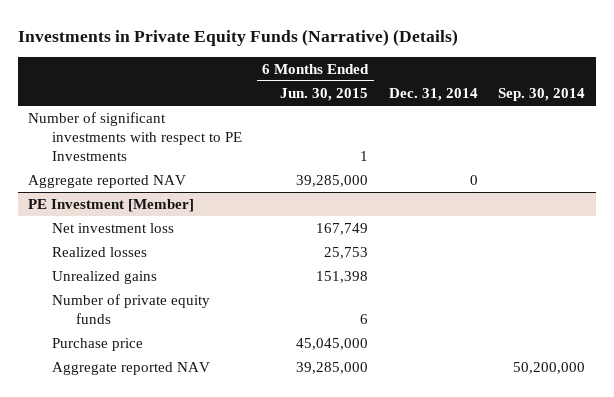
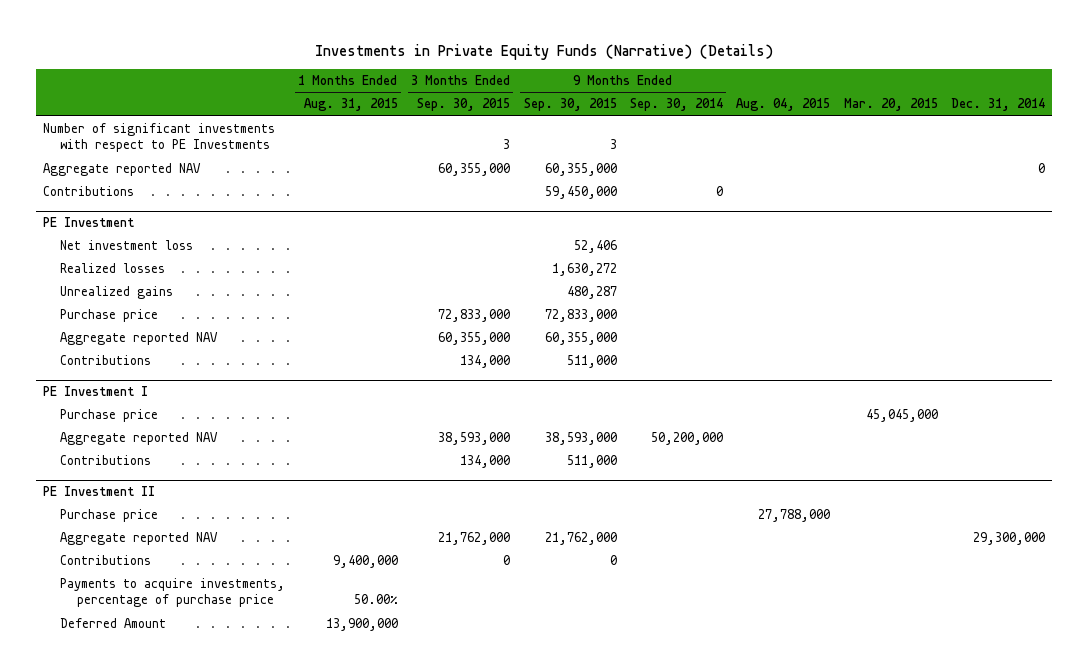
- | 6 Months Ended Jun. 30, 2015 | Dec. 31, 2014 | Sep. 30, 2014
+ | 1 Months Ended Aug. 31, 2015 | 3 Months Ended Sep. 30, 2015 | 9 Months Ended Sep. 30, 2015 | 9 Months Ended Sep. 30, 2014 | Aug. 04, 2015 | Mar. 20, 2015 | Dec. 31, 2014
- PE Investment [Member]
+ Contributions | | | 59,450,000 | 0 | | |
+ PE Investment
- Number of private equity funds | 6 | |
+ Contributions | | 134,000 | 511,000 | | | |
+ PE Investment I
+ Purchase price | | | | | | 45,045,000 |
+ Aggregate reported NAV | | 38,593,000 | 38,593,000 | 50,200,000 | | |
+ Contributions | | 134,000 | 511,000 | | | |
+ PE Investment II
+ Purchase price | | | | | 27,788,000 | |
+ Aggregate reported NAV | | 21,762,000 | 21,762,000 | | | | 29,300,000
+ Contributions | 9,400,000 | 0 | 0 | | | |
+ Payments to acquire investments, percentage of purchase price | 50.00% | | | | | |
+ Deferred Amount | 13,900,000 | | | | | |

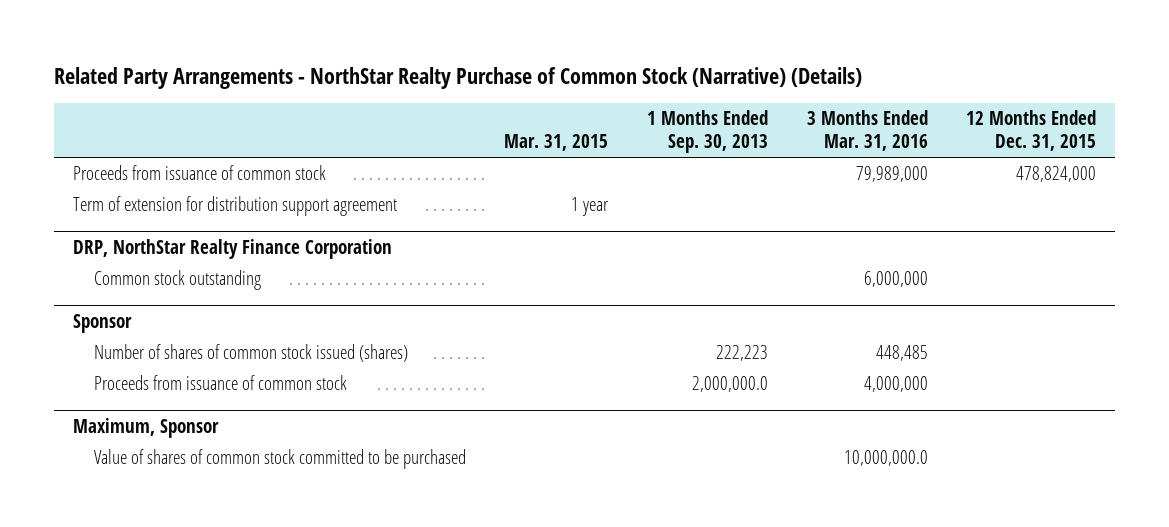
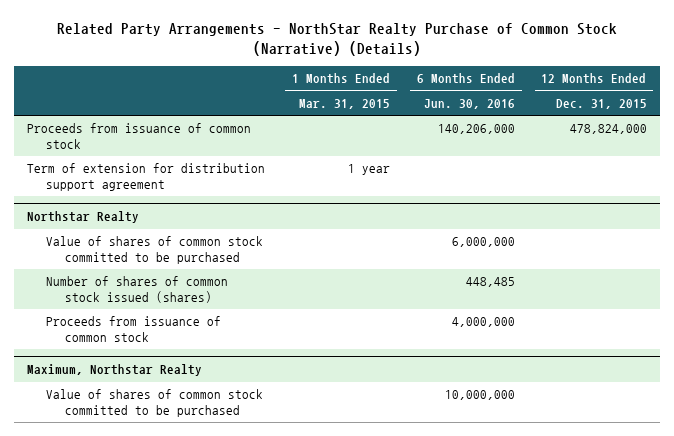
- | Mar. 31, 2015 | 1 Months Ended Sep. 30, 2013 | 3 Months Ended Mar. 31, 2016 | 12 Months Ended Dec. 31, 2015
+ | 1 Months Ended Mar. 31, 2015 | 6 Months Ended Jun. 30, 2016 | 12 Months Ended Dec. 31, 2015
- DRP, NorthStar Realty Finance Corporation
- Common stock outstanding | | | 6,000,000 |
- Sponsor
+ Northstar Realty
+ Value of shares of common stock committed to be purchased | | 6,000,000 |
- Maximum, Sponsor
- Value of shares of common stock committed to be purchased | | | 10,000,000.0 |
+ Maximum, Northstar Realty
+ Value of shares of common stock committed to be purchased | | 10,000,000 |

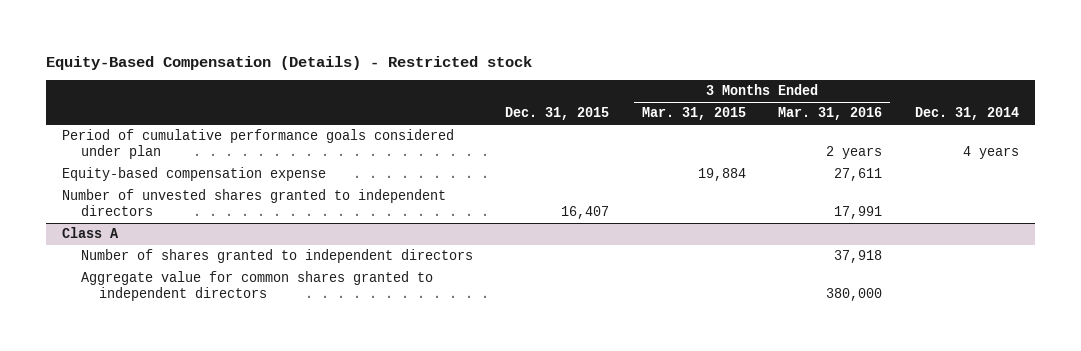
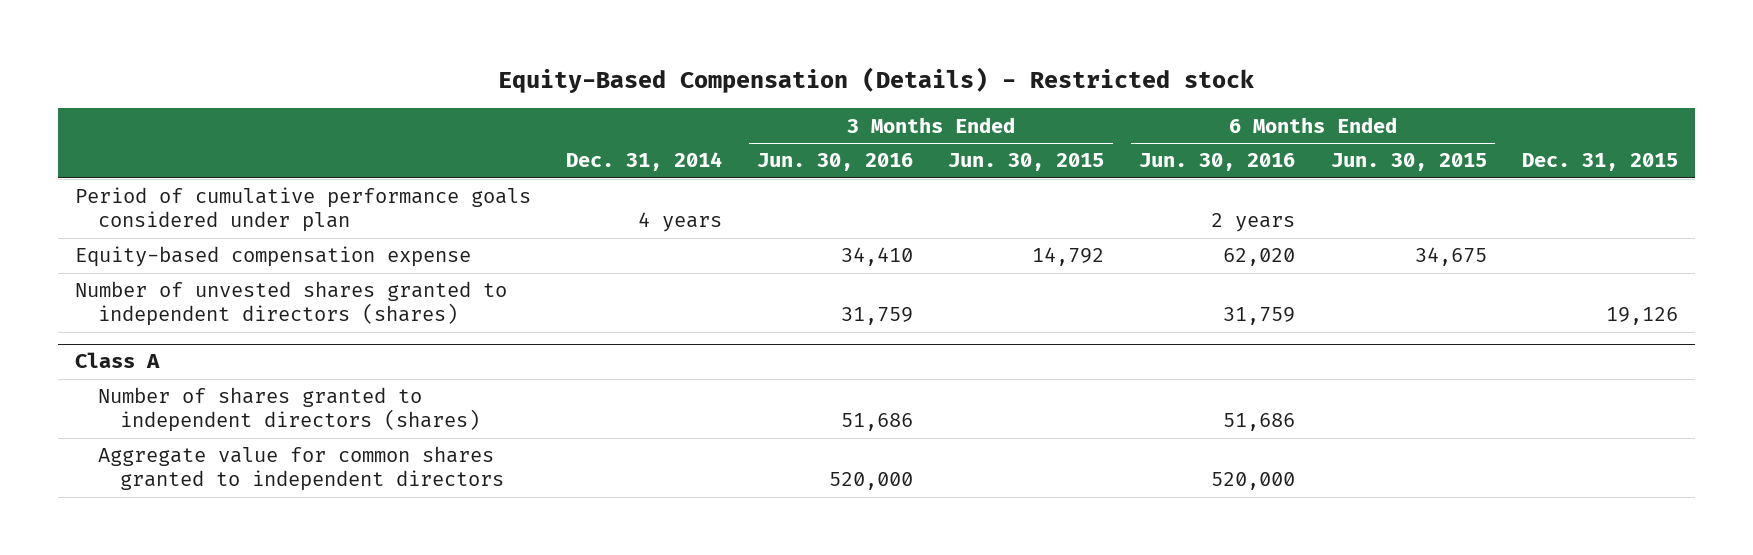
- | Dec. 31, 2015 | 3 Months Ended Mar. 31, 2015 | 3 Months Ended Mar. 31, 2016 | Dec. 31, 2014
+ | Dec. 31, 2014 | 3 Months Ended Jun. 30, 2016 | 3 Months Ended Jun. 30, 2015 | 6 Months Ended Jun. 30, 2016 | 6 Months Ended Jun. 30, 2015 | Dec. 31, 2015
- Number of unvested shares granted to independent directors | 16,407 | | 17,991 |
+ Number of unvested shares granted to independent directors (shares) | | 31,759 | | 31,759 | | 19,126
@ Class A
- Number of shares granted to independent directors | | | 37,918 |
+ Number of shares granted to independent directors (shares) | | 51,686 | | 51,686 | |

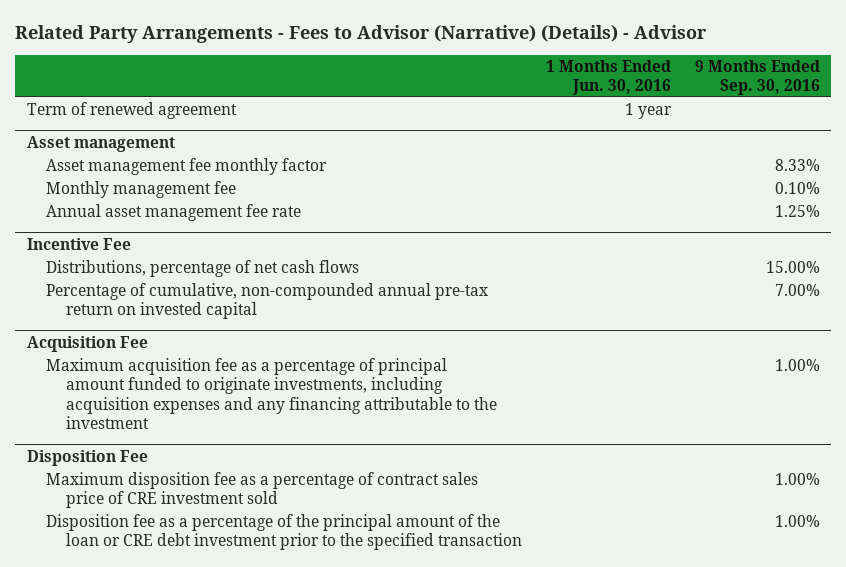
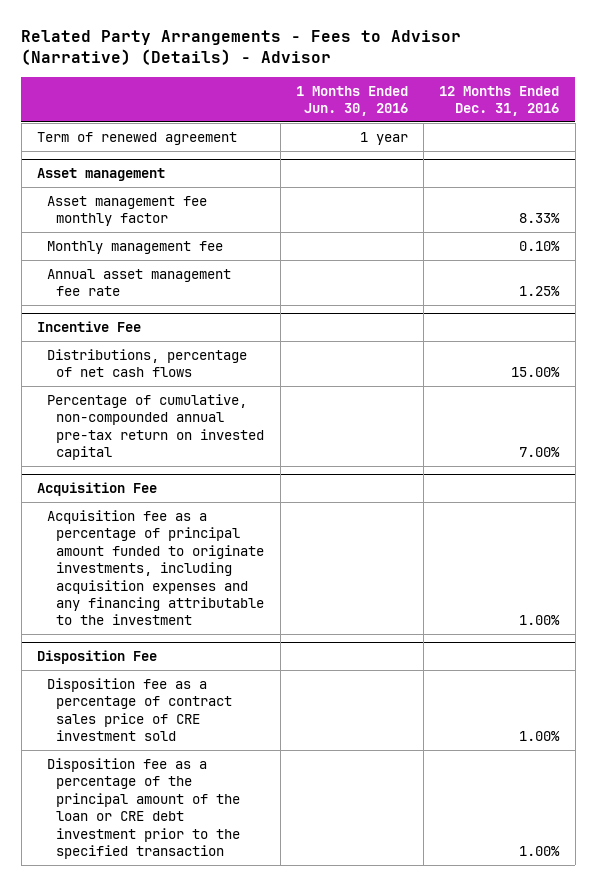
- | 1 Months Ended Jun. 30, 2016 | 9 Months Ended Sep. 30, 2016
+ | 1 Months Ended Jun. 30, 2016 | 12 Months Ended Dec. 31, 2016
@ Acquisition Fee
- Maximum acquisition fee as a percentage of principal amount funded to originate investments, including acquisition expenses and any financing attributable to the investment | | 1.00%
+ Acquisition fee as a percentage of principal amount funded to originate investments, including acquisition expenses and any financing attributable to the investment | | 1.00%
@ Disposition Fee
- Maximum disposition fee as a percentage of contract sales price of CRE investment sold | | 1.00%
+ Disposition fee as a percentage of contract sales price of CRE investment sold | | 1.00%

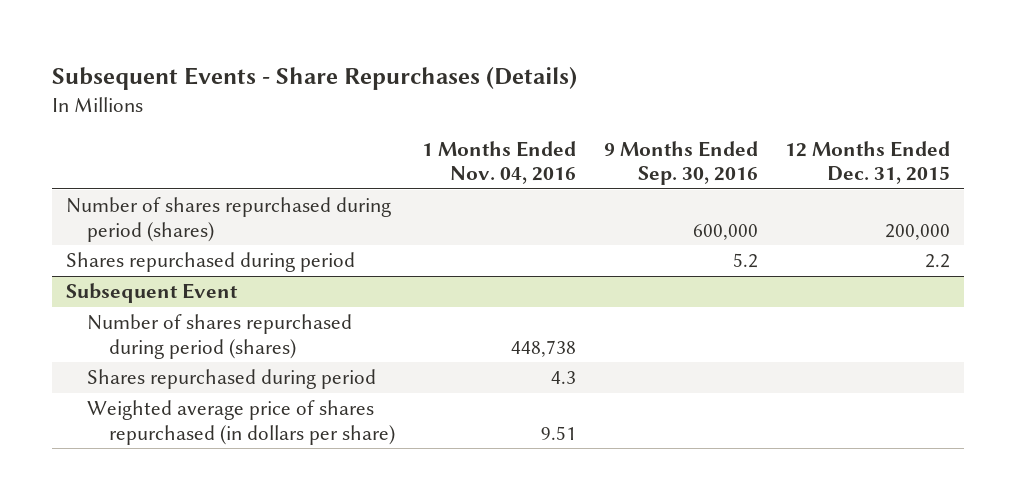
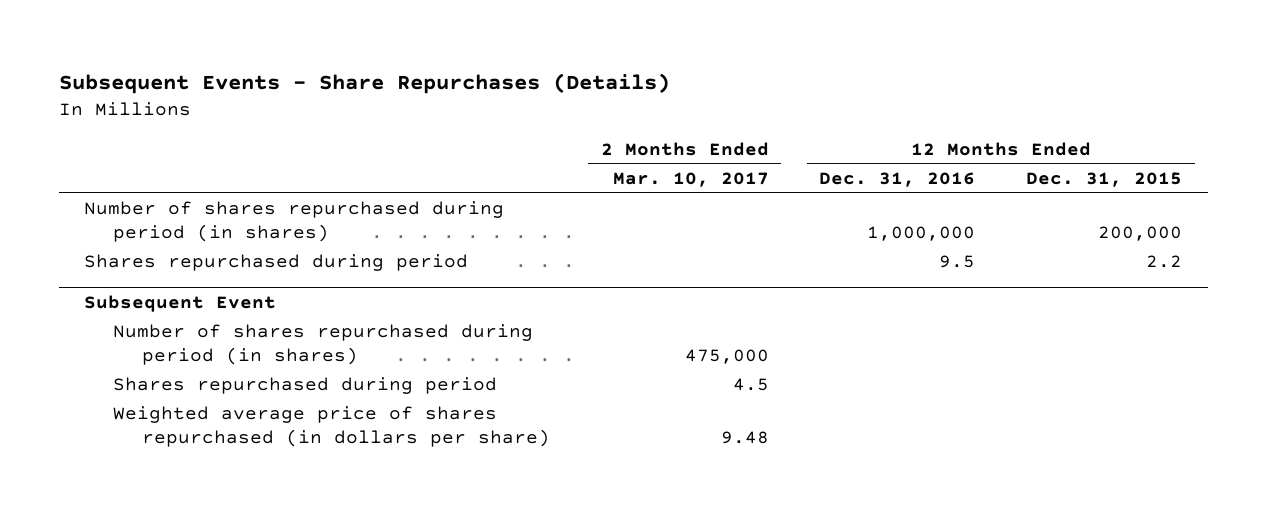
- | 1 Months Ended Nov. 04, 2016 | 9 Months Ended Sep. 30, 2016 | 12 Months Ended Dec. 31, 2015
+ | 2 Months Ended Mar. 10, 2017 | 12 Months Ended Dec. 31, 2016 | 12 Months Ended Dec. 31, 2015
- Number of shares repurchased during period (shares) | | 600,000 | 200,000
+ Number of shares repurchased during period (in shares) | | 1,000,000 | 200,000
@ Subsequent Event
- Number of shares repurchased during period (shares) | 448,738 | |
+ Number of shares repurchased during period (in shares) | 475,000 | |

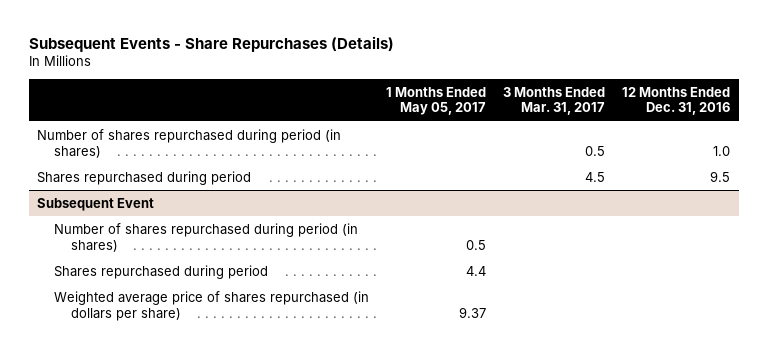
- | 2 Months Ended Mar. 10, 2017 | 12 Months Ended Dec. 31, 2016 | 12 Months Ended Dec. 31, 2015
+ | 1 Months Ended May 05, 2017 | 3 Months Ended Mar. 31, 2017 | 12 Months Ended Dec. 31, 2016
- Number of shares repurchased during period (in shares) | | 1,000,000 | 200,000
+ Number of shares repurchased during period (in shares) | | 0.5 | 1.0

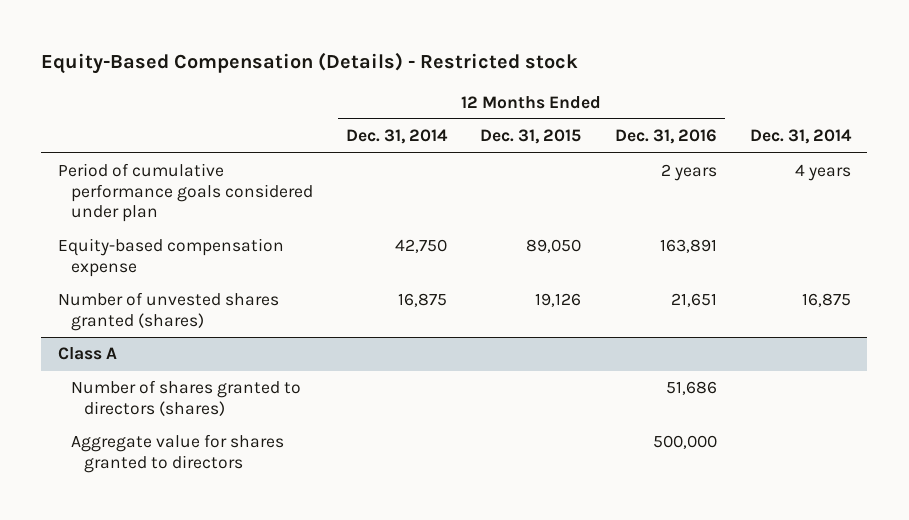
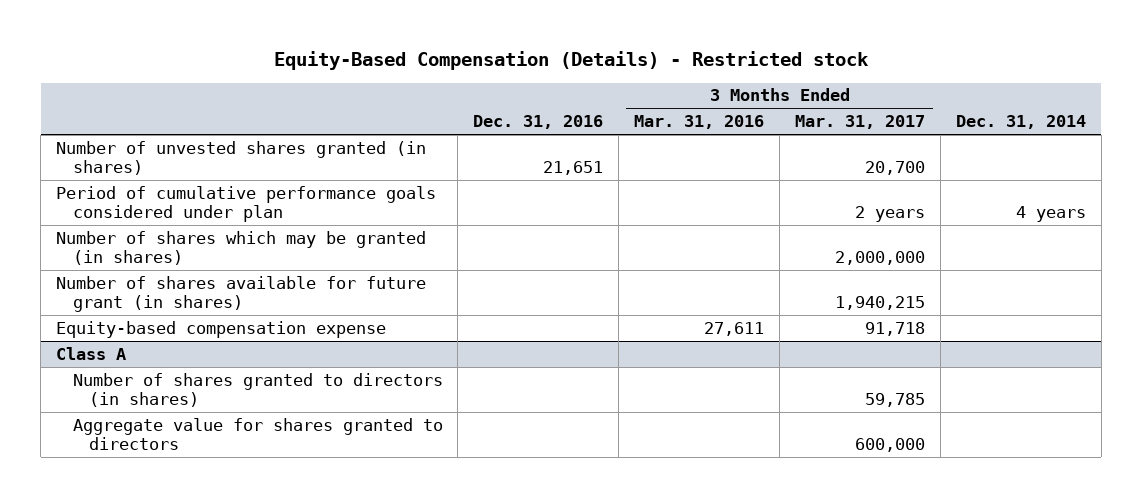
- | 12 Months Ended Dec. 31, 2014 | 12 Months Ended Dec. 31, 2015 | 12 Months Ended Dec. 31, 2016 | Dec. 31, 2014
+ | Dec. 31, 2016 | 3 Months Ended Mar. 31, 2016 | 3 Months Ended Mar. 31, 2017 | Dec. 31, 2014
+ Number of unvested shares granted (in shares) | 21,651 | | 20,700 |
+ Number of shares which may be granted (in shares) | | | 2,000,000 |
+ Number of shares available for future grant (in shares) | | | 1,940,215 |
- Number of unvested shares granted (shares) | 16,875 | 19,126 | 21,651 | 16,875
@ Class A
- Number of shares granted to directors (shares) | | | 51,686 |
+ Number of shares granted to directors (in shares) | | | 59,785 |

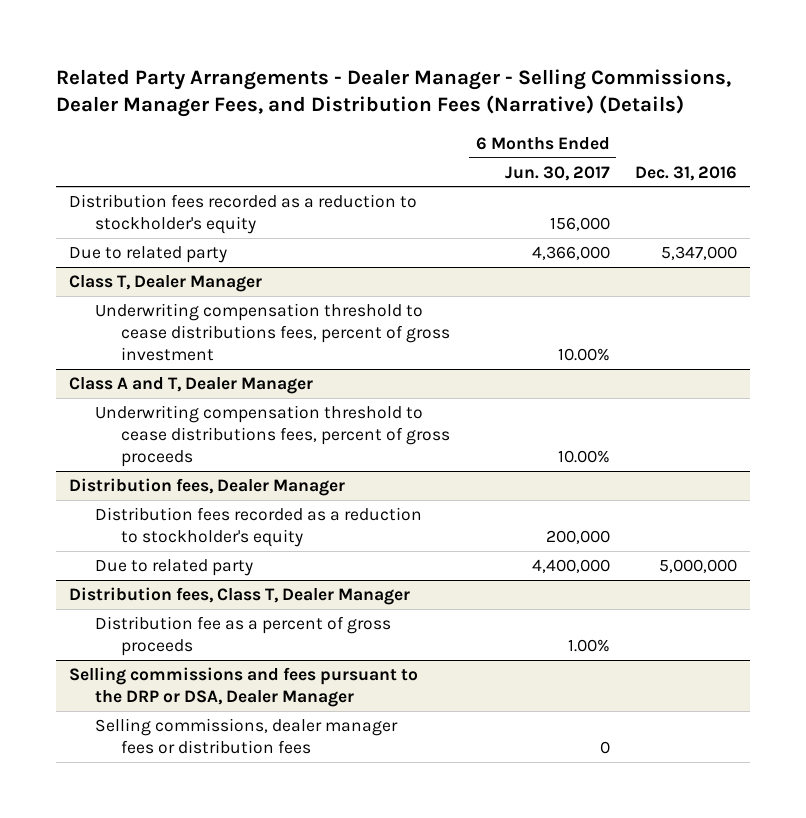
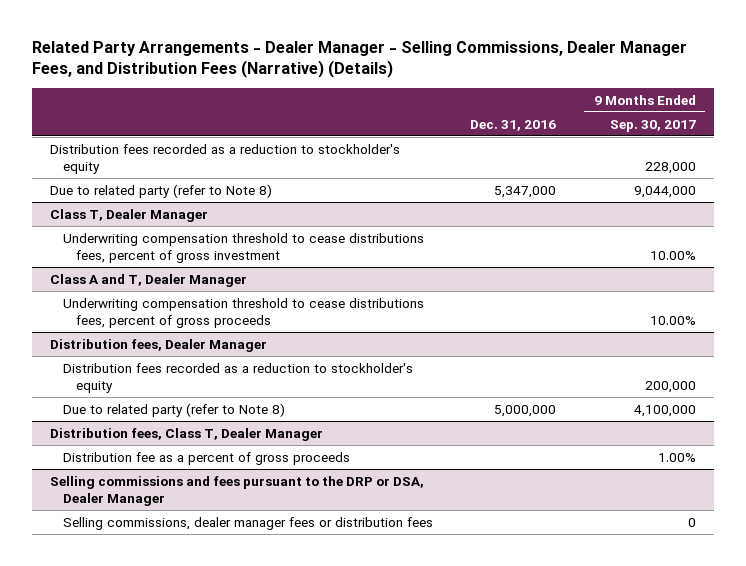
- | 6 Months Ended Jun. 30, 2017 | Dec. 31, 2016
+ | Dec. 31, 2016 | 9 Months Ended Sep. 30, 2017
- Due to related party | 4,366,000 | 5,347,000
+ Due to related party (refer to Note 8) | 5,347,000 | 9,044,000
@ Distribution fees, Dealer Manager
- Due to related party | 4,400,000 | 5,000,000
+ Due to related party (refer to Note 8) | 5,000,000 | 4,100,000

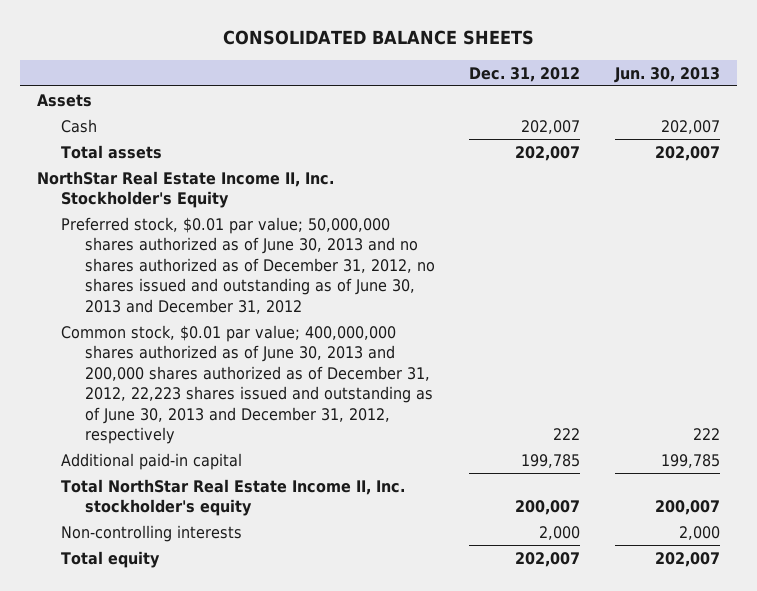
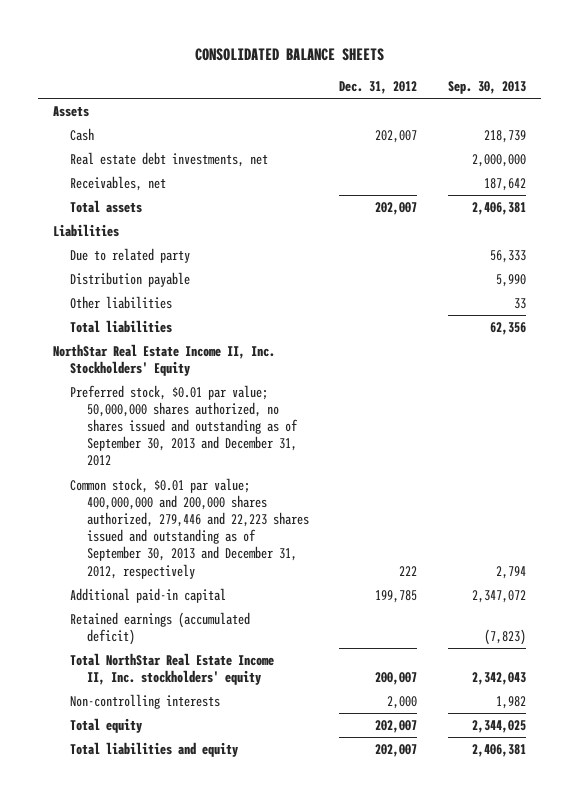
- | Dec. 31, 2012 | Jun. 30, 2013
+ | Dec. 31, 2012 | Sep. 30, 2013
+ Real estate debt investments, net | | 2,000,000
+ Receivables, net | | 187,642
- NorthStar Real Estate Income II, Inc. Stockholder's Equity
- Preferred stock, $0.01 par value; 50,000,000 shares authorized as of June 30, 2013 and no shares authorized as of December 31, 2012, no shares issued and outstanding as of June 30, 2013 and December 31, 2012
- Common stock, $0.01 par value; 400,000,000 shares authorized as of June 30, 2013 and 200,000 shares authorized as of December 31, 2012, 22,223 shares issued and outstanding as of June 30, 2013 and December 31, 2012, respectively | 222 | 222
+ Liabilities
+ Due to related party | | 56,333
+ Distribution payable | | 5,990
+ Other liabilities | | 33
+ Total liabilities | | 62,356
+ NorthStar Real Estate Income II, Inc. Stockholders' Equity
+ Preferred stock, $0.01 par value; 50,000,000 shares authorized, no shares issued and outstanding as of September 30, 2013 and December 31, 2012
+ Common stock, $0.01 par value; 400,000,000 and 200,000 shares authorized, 279,446 and 22,223 shares issued and outstanding as of September 30, 2013 and December 31, 2012, respectively | 222 | 2,794
- Total NorthStar Real Estate Income II, Inc. stockholder's equity | 200,007 | 200,007
+ Retained earnings (accumulated deficit) | | (7,823)
+ Total NorthStar Real Estate Income II, Inc. stockholders' equity | 200,007 | 2,342,043
+ Total liabilities and equity | 202,007 | 2,406,381

